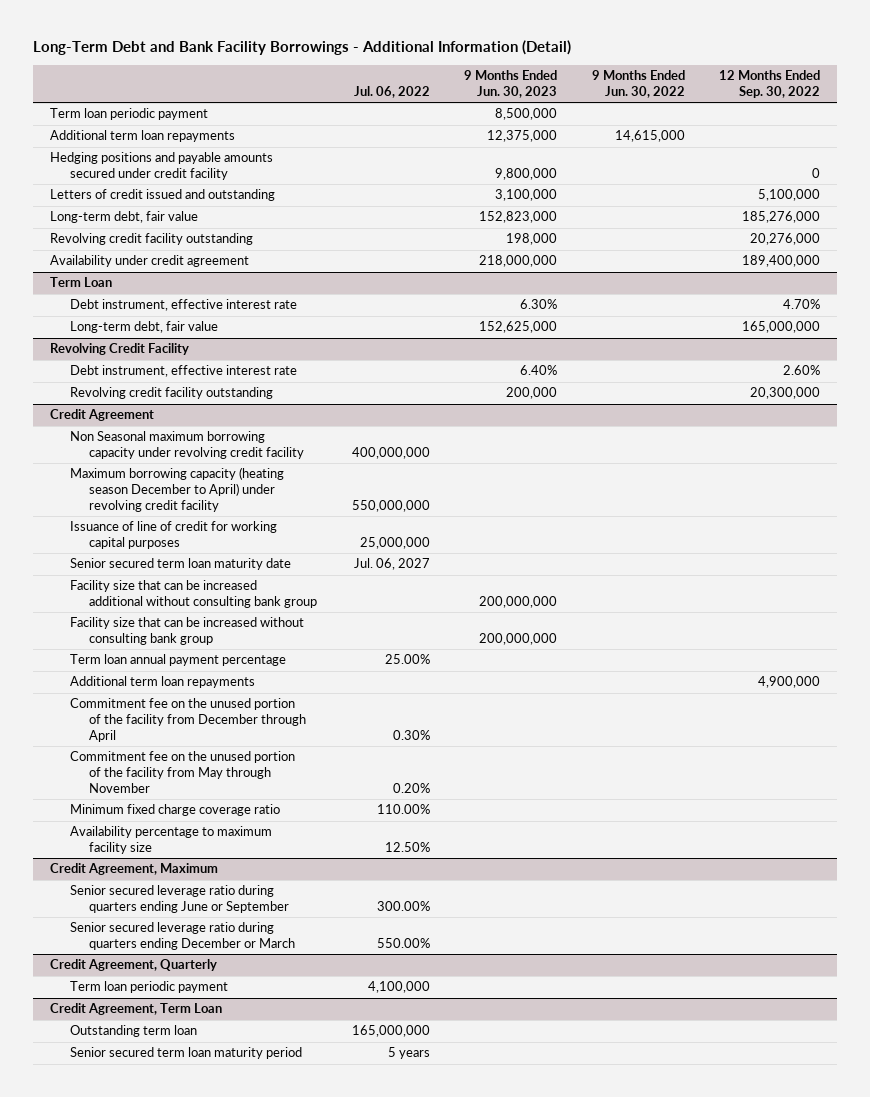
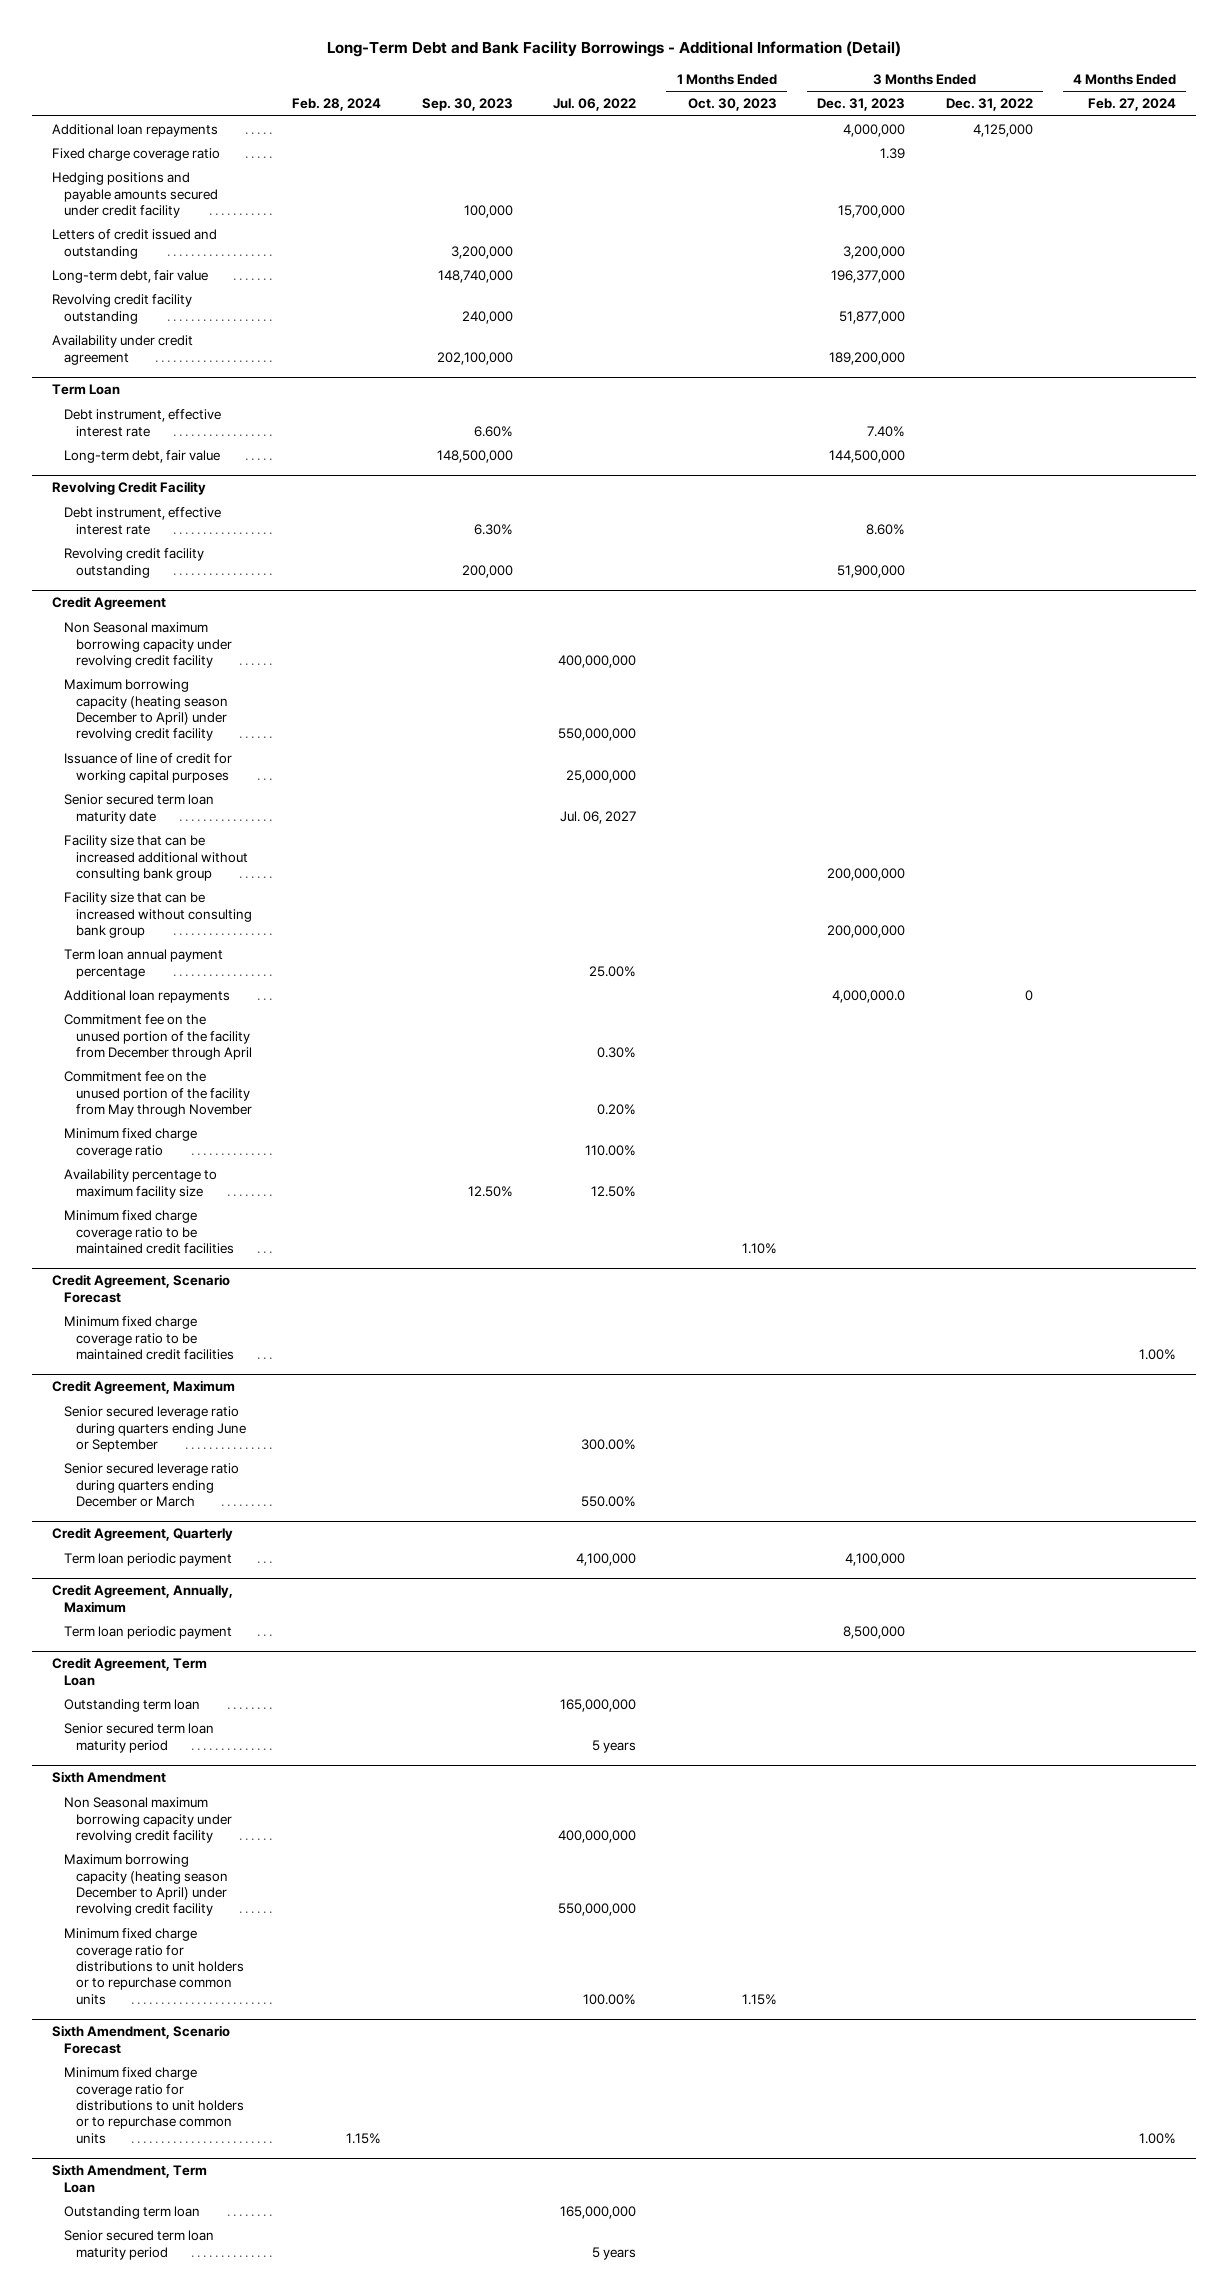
- | Jul. 06, 2022 | 9 Months Ended Jun. 30, 2023 | 9 Months Ended Jun. 30, 2022 | 12 Months Ended Sep. 30, 2022
+ | Feb. 28, 2024 | Sep. 30, 2023 | Jul. 06, 2022 | 1 Months Ended Oct. 30, 2023 | 3 Months Ended Dec. 31, 2023 | 3 Months Ended Dec. 31, 2022 | 4 Months Ended Feb. 27, 2024
- Term loan periodic payment | | 8,500,000 | |
- Additional term loan repayments | | 12,375,000 | 14,615,000 |
+ Additional loan repayments | | | | | 4,000,000 | 4,125,000 |
+ Fixed charge coverage ratio | | | | | 1.39 | |
@ Credit Agreement
- Additional term loan repayments | | | | 4,900,000
+ Additional loan repayments | | | | | 4,000,000.0 | 0 |
+ Minimum fixed charge coverage ratio to be maintained credit facilities | | | | 1.10% | | |
+ Credit Agreement, Scenario Forecast
+ Minimum fixed charge coverage ratio to be maintained credit facilities | | | | | | | 1.00%
+ Credit Agreement, Annually, Maximum
+ Term loan periodic payment | | | | | 8,500,000 | |
+ Sixth Amendment
+ Non Seasonal maximum borrowing capacity under revolving credit facility | | | 400,000,000 | | | |
+ Maximum borrowing capacity (heating season December to April) under revolving credit facility | | | 550,000,000 | | | |
+ Minimum fixed charge coverage ratio for distributions to unit holders or to repurchase common units | | | 100.00% | 1.15% | | |
+ Sixth Amendment, Scenario Forecast
+ Minimum fixed charge coverage ratio for distributions to unit holders or to repurchase common units | 1.15% | | | | | | 1.00%
+ Sixth Amendment, Term Loan
+ Outstanding term loan | | | 165,000,000 | | | |
+ Senior secured term loan maturity period | | | 5 years | | | |

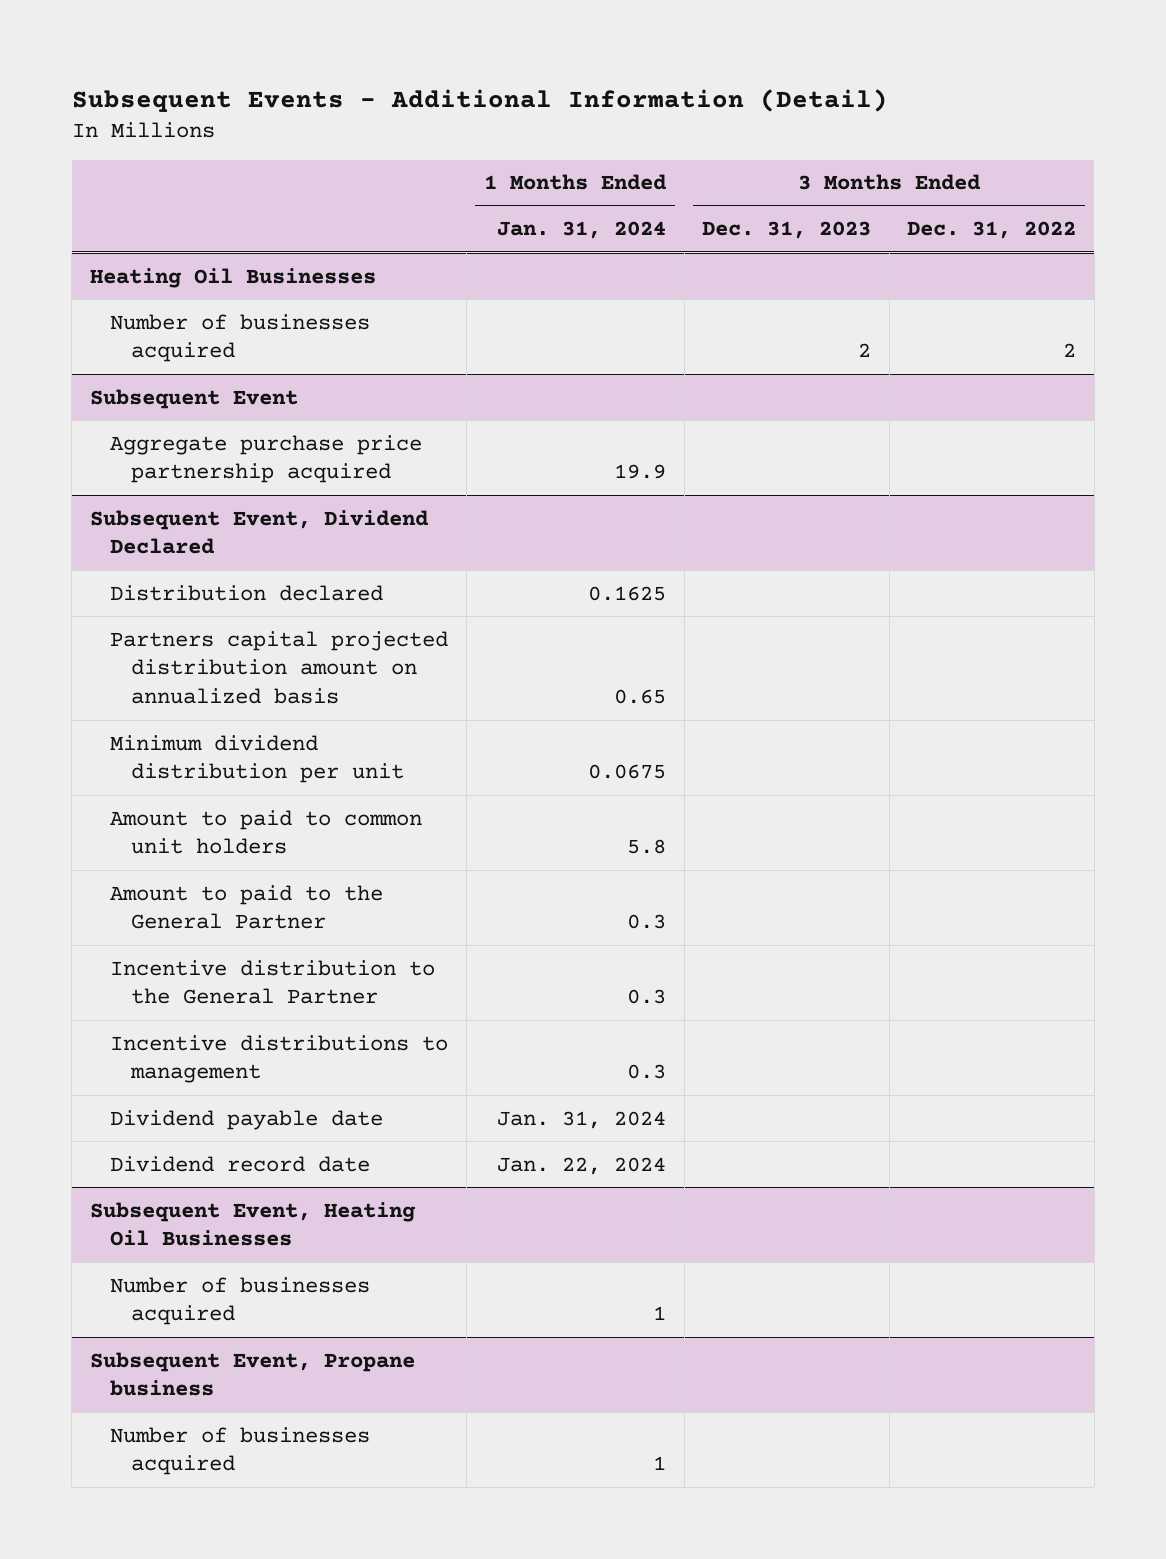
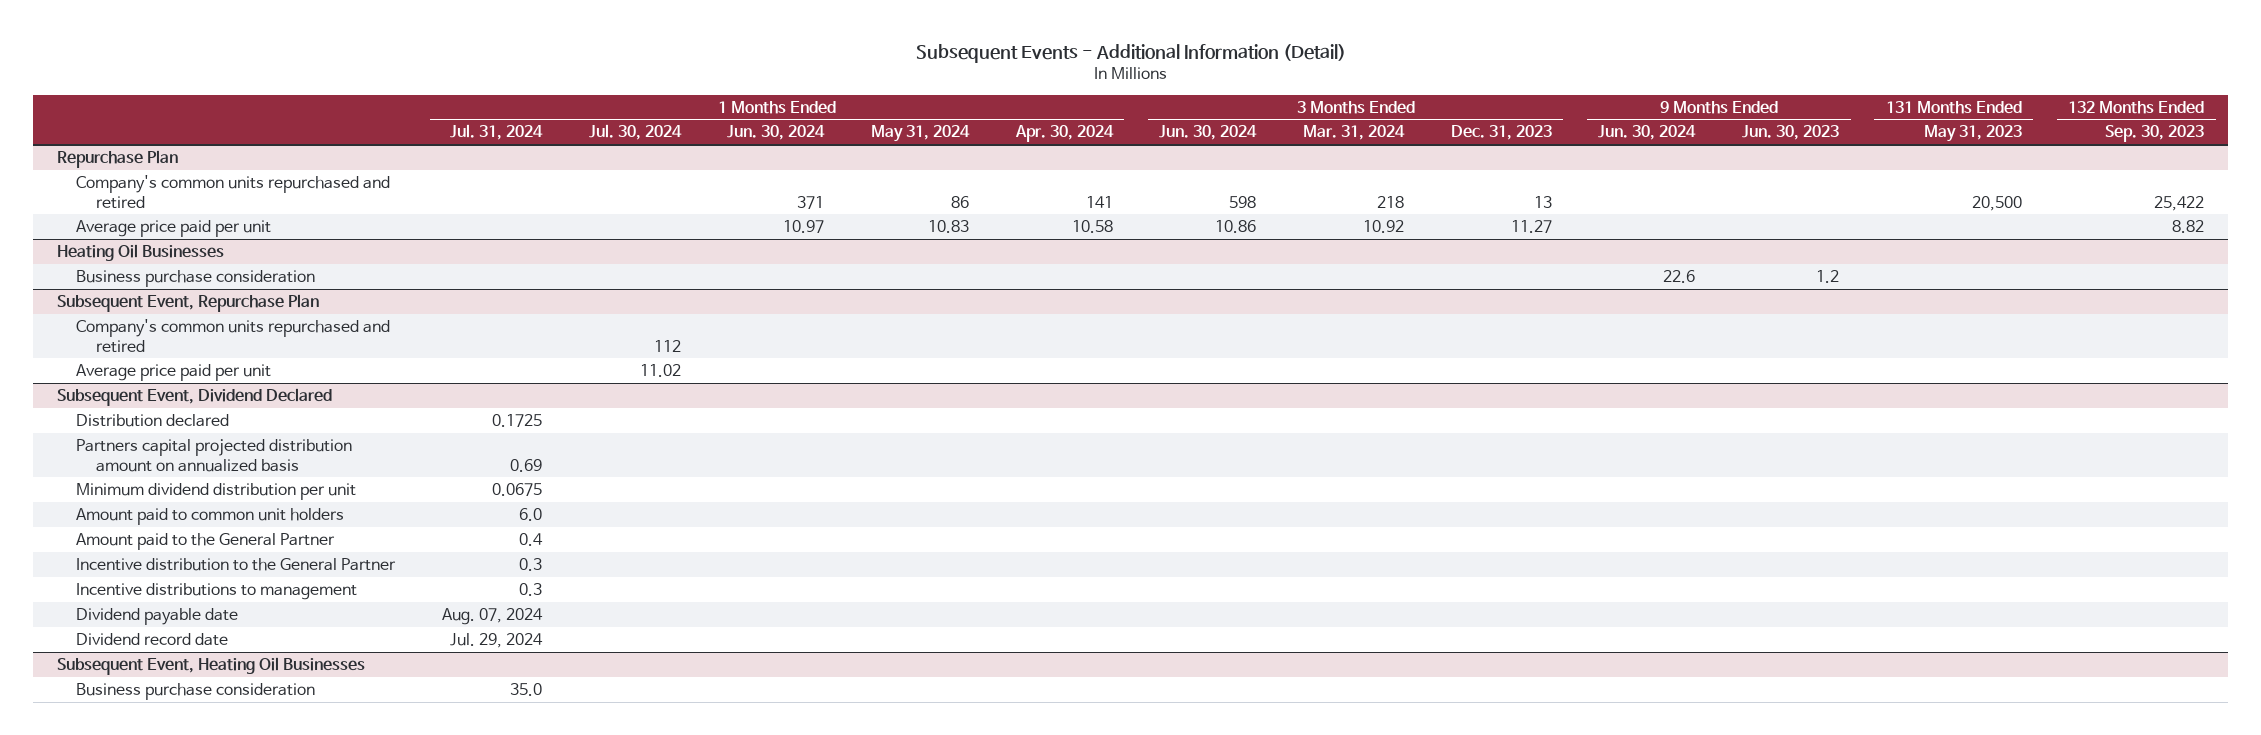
- | 1 Months Ended Jan. 31, 2024 | 3 Months Ended Dec. 31, 2023 | 3 Months Ended Dec. 31, 2022
+ | 1 Months Ended Jul. 31, 2024 | 1 Months Ended Jul. 30, 2024 | 1 Months Ended Jun. 30, 2024 | 1 Months Ended May 31, 2024 | 1 Months Ended Apr. 30, 2024 | 3 Months Ended Jun. 30, 2024 | 3 Months Ended Mar. 31, 2024 | 3 Months Ended Dec. 31, 2023 | 9 Months Ended Jun. 30, 2024 | 9 Months Ended Jun. 30, 2023 | 131 Months Ended May 31, 2023 | 132 Months Ended Sep. 30, 2023
+ Repurchase Plan
+ Company's common units repurchased and retired | | | 371 | 86 | 141 | 598 | 218 | 13 | | | 20,500 | 25,422
+ Average price paid per unit | | | 10.97 | 10.83 | 10.58 | 10.86 | 10.92 | 11.27 | | | | 8.82
@ Heating Oil Businesses
- Number of businesses acquired | | 2 | 2
- Subsequent Event
- Aggregate purchase price partnership acquired | 19.9 | |
@ Heating Oil Businesses
+ Business purchase consideration | | | | | | | | | 22.6 | 1.2 | |
+ Subsequent Event, Repurchase Plan
+ Company's common units repurchased and retired | | 112 | | | | | | | | | |
+ Average price paid per unit | | 11.02 | | | | | | | | | |
@ Subsequent Event, Dividend Declared
- Amount to paid to common unit holders | 5.8 | |
- Amount to paid to the General Partner | 0.3 | |
+ Amount paid to common unit holders | 6.0 | | | | | | | | | | |
+ Amount paid to the General Partner | 0.4 | | | | | | | | | | |
@ Subsequent Event, Heating Oil Businesses
- Number of businesses acquired | 1 | |
- Subsequent Event, Propane business
- Number of businesses acquired | 1 | |
@ Subsequent Event, Heating Oil Businesses
+ Business purchase consideration | 35.0 | | | | | | | | | | |

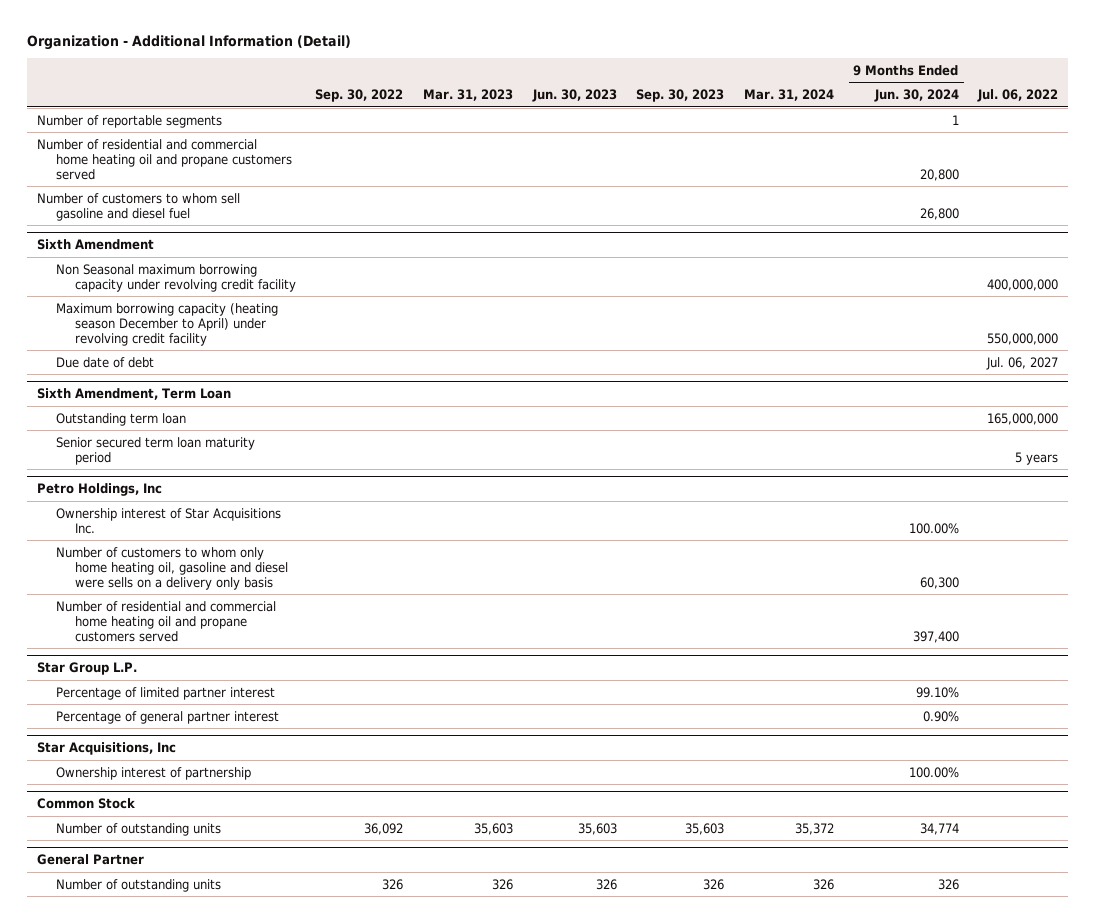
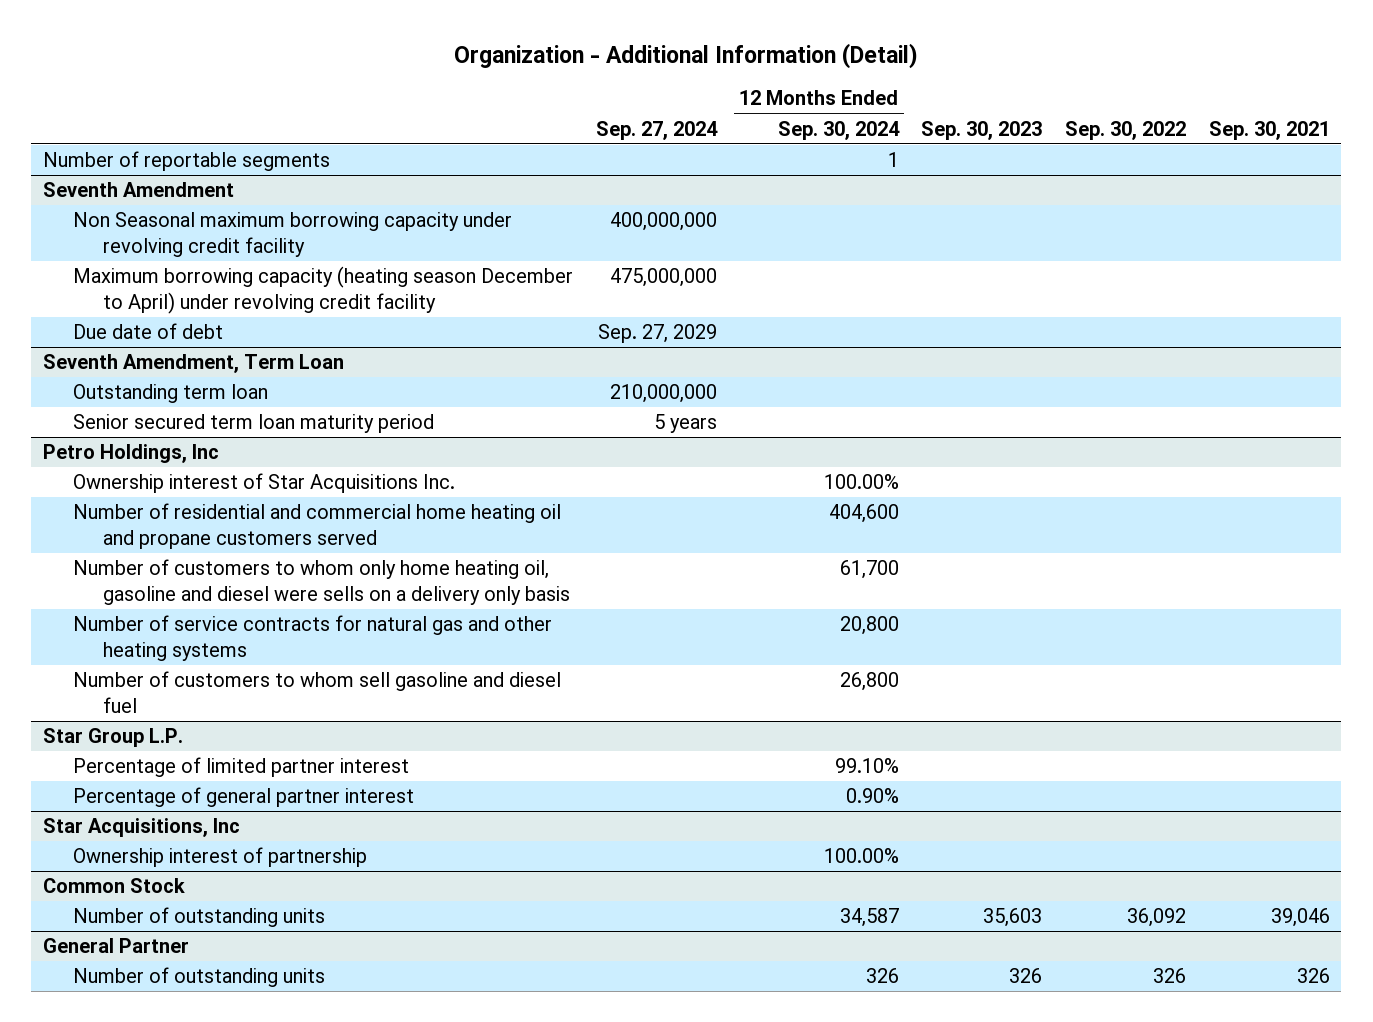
- | Sep. 30, 2022 | Mar. 31, 2023 | Jun. 30, 2023 | Sep. 30, 2023 | Mar. 31, 2024 | 9 Months Ended Jun. 30, 2024 | Jul. 06, 2022
+ | Sep. 27, 2024 | 12 Months Ended Sep. 30, 2024 | Sep. 30, 2023 | Sep. 30, 2022 | Sep. 30, 2021
- Number of residential and commercial home heating oil and propane customers served | | | | | | 20,800 |
- Number of customers to whom sell gasoline and diesel fuel | | | | | | 26,800 |
- Sixth Amendment
- Non Seasonal maximum borrowing capacity under revolving credit facility | | | | | | | 400,000,000
- Maximum borrowing capacity (heating season December to April) under revolving credit facility | | | | | | | 550,000,000
- Due date of debt | | | | | | | Jul. 06, 2027
- Sixth Amendment, Term Loan
+ Seventh Amendment
+ Non Seasonal maximum borrowing capacity under revolving credit facility | 400,000,000 | | | |
+ Maximum borrowing capacity (heating season December to April) under revolving credit facility | 475,000,000 | | | |
+ Due date of debt | Sep. 27, 2029 | | | |
+ Seventh Amendment, Term Loan
@ Petro Holdings, Inc
moved down: Number of customers to whom only home heating oil, gasoline and diesel were sells on a delivery only basis | | 61,700 | | |
+ Number of service contracts for natural gas and other heating systems | | 20,800 | | |
+ Number of customers to whom sell gasoline and diesel fuel | | 26,800 | | |

